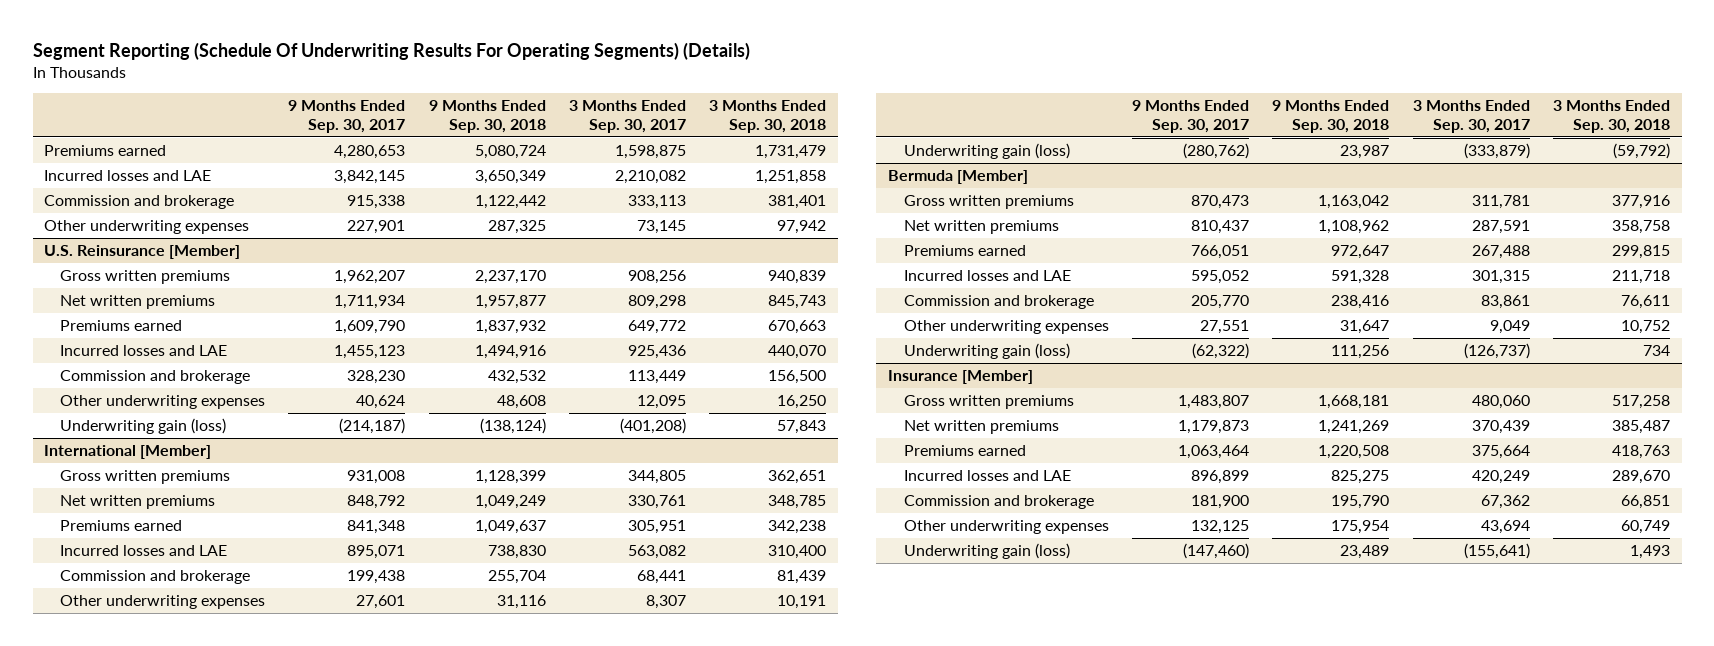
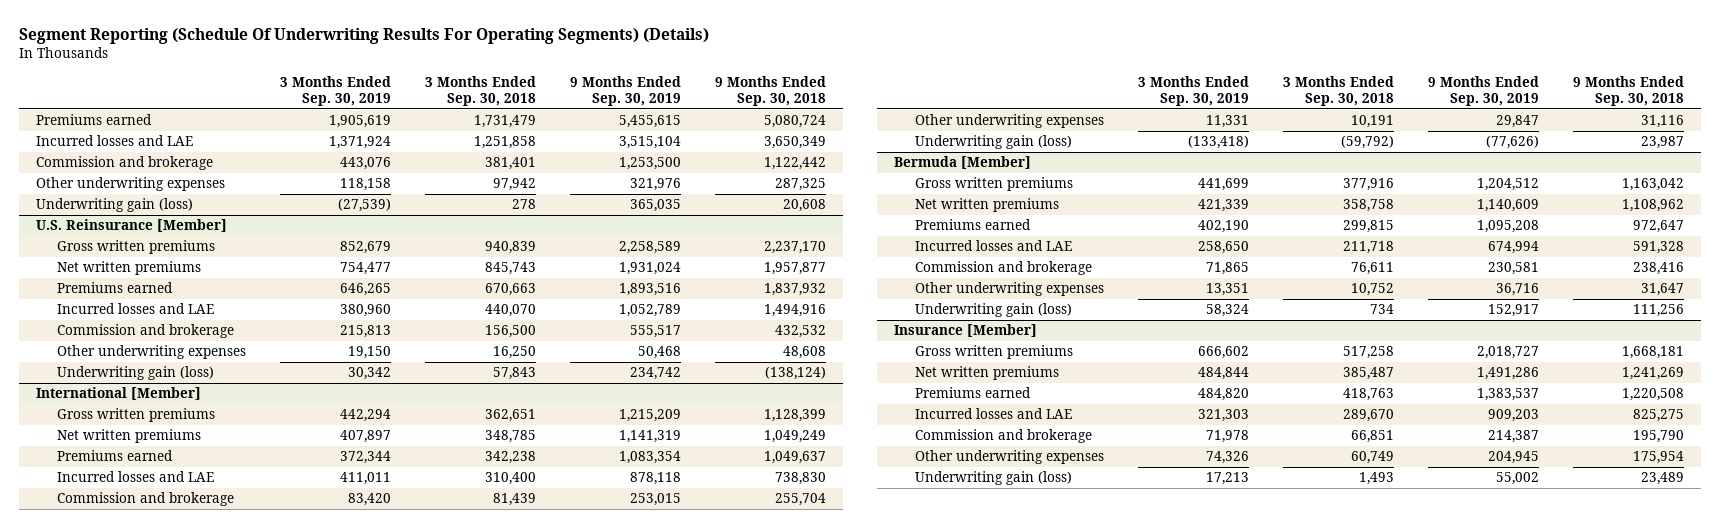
- | 9 Months Ended Sep. 30, 2017 | 9 Months Ended Sep. 30, 2018 | 3 Months Ended Sep. 30, 2017 | 3 Months Ended Sep. 30, 2018
+ | 3 Months Ended Sep. 30, 2019 | 3 Months Ended Sep. 30, 2018 | 9 Months Ended Sep. 30, 2019 | 9 Months Ended Sep. 30, 2018
+ Underwriting gain (loss) | (27,539) | 278 | 365,035 | 20,608

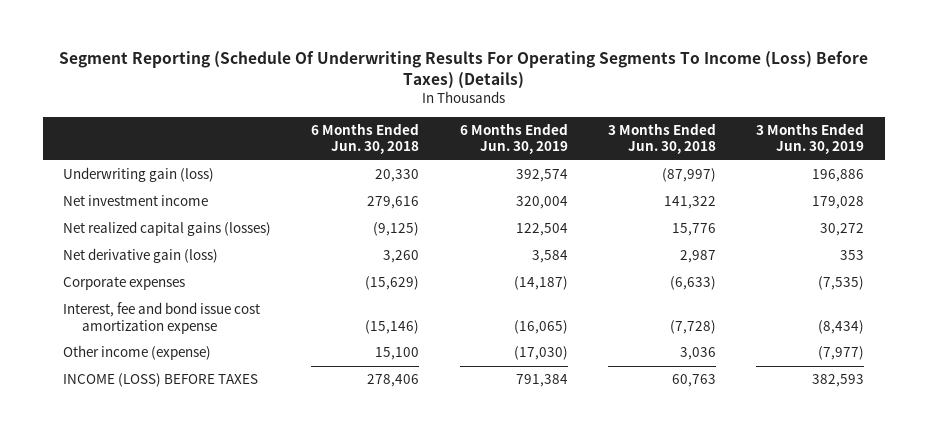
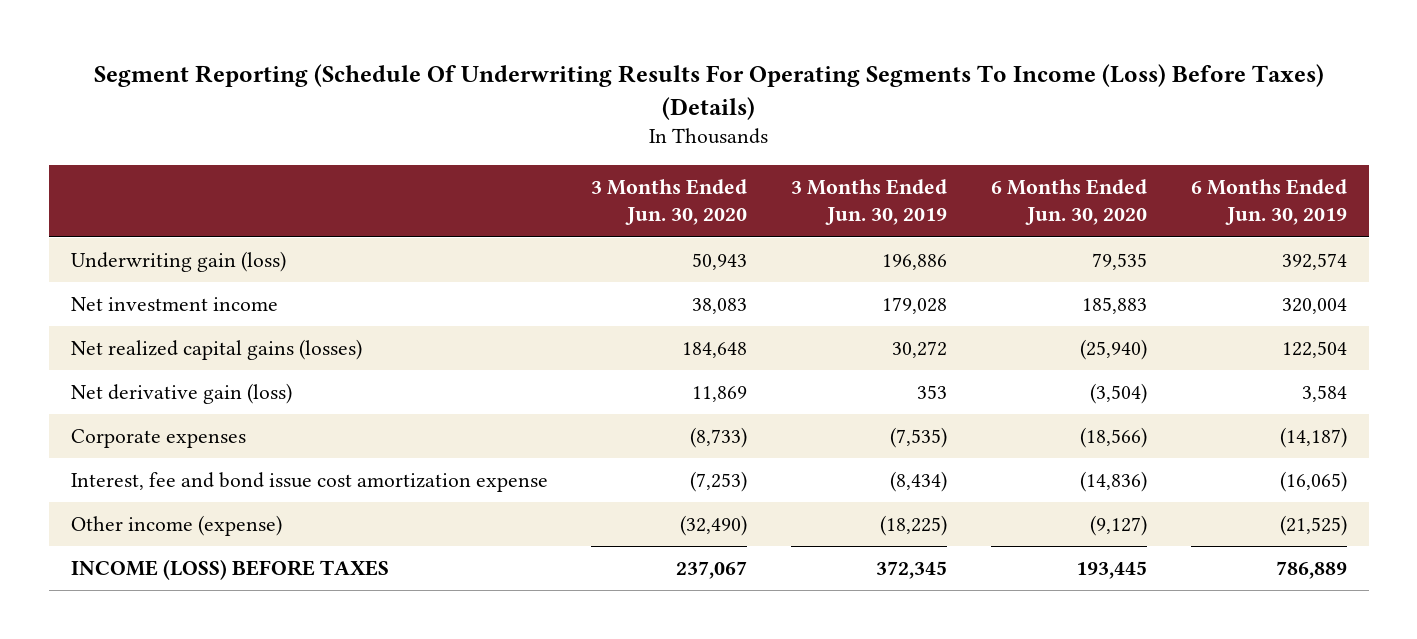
- | 6 Months Ended Jun. 30, 2018 | 6 Months Ended Jun. 30, 2019 | 3 Months Ended Jun. 30, 2018 | 3 Months Ended Jun. 30, 2019
+ | 3 Months Ended Jun. 30, 2020 | 3 Months Ended Jun. 30, 2019 | 6 Months Ended Jun. 30, 2020 | 6 Months Ended Jun. 30, 2019
- Other income (expense) | 15,100 | (17,030) | 3,036 | (7,977)
- INCOME (LOSS) BEFORE TAXES | 278,406 | 791,384 | 60,763 | 382,593
+ Other income (expense) | (32,490) | (18,225) | (9,127) | (21,525)
+ INCOME (LOSS) BEFORE TAXES | 237,067 | 372,345 | 193,445 | 786,889

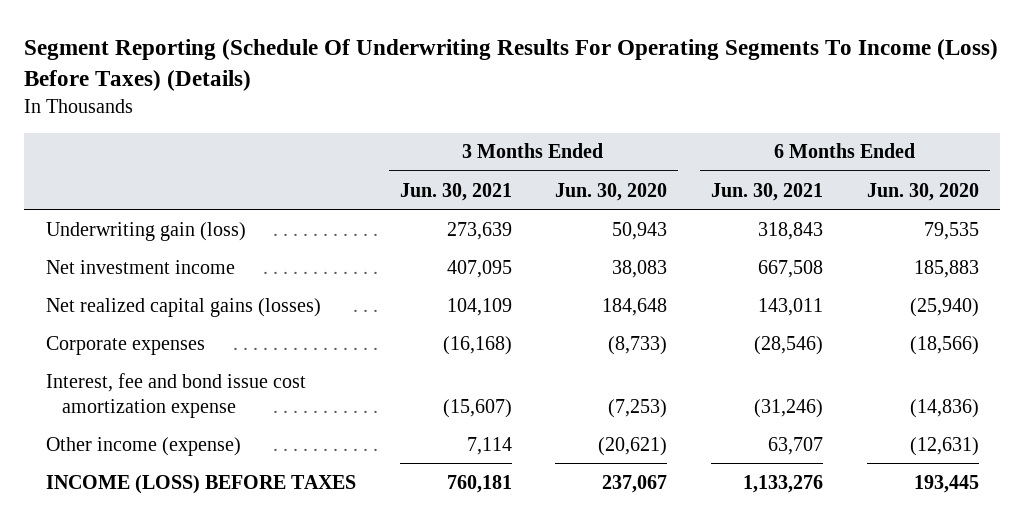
- | 3 Months Ended Jun. 30, 2020 | 3 Months Ended Jun. 30, 2019 | 6 Months Ended Jun. 30, 2020 | 6 Months Ended Jun. 30, 2019
+ | 3 Months Ended Jun. 30, 2021 | 3 Months Ended Jun. 30, 2020 | 6 Months Ended Jun. 30, 2021 | 6 Months Ended Jun. 30, 2020
- Net derivative gain (loss) | 11,869 | 353 | (3,504) | 3,584
- Other income (expense) | (32,490) | (18,225) | (9,127) | (21,525)
+ Other income (expense) | 7,114 | (20,621) | 63,707 | (12,631)

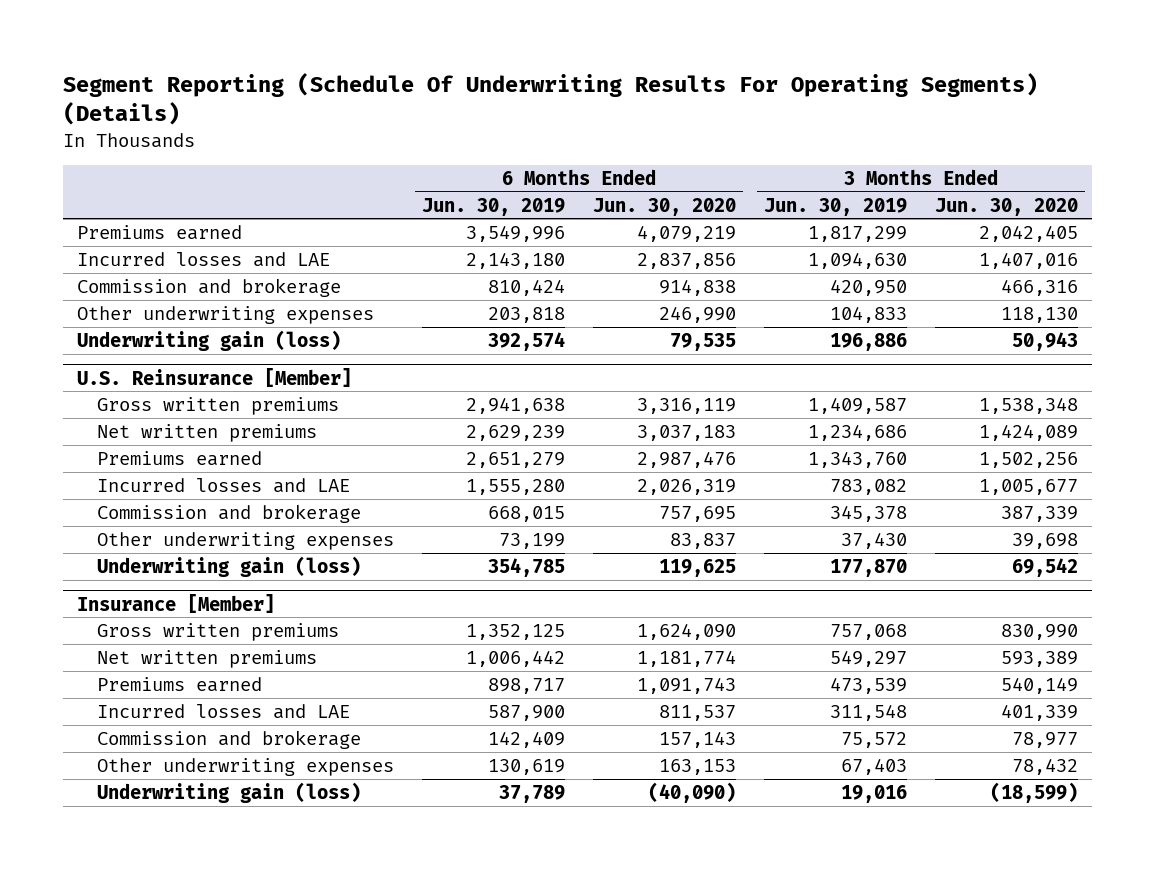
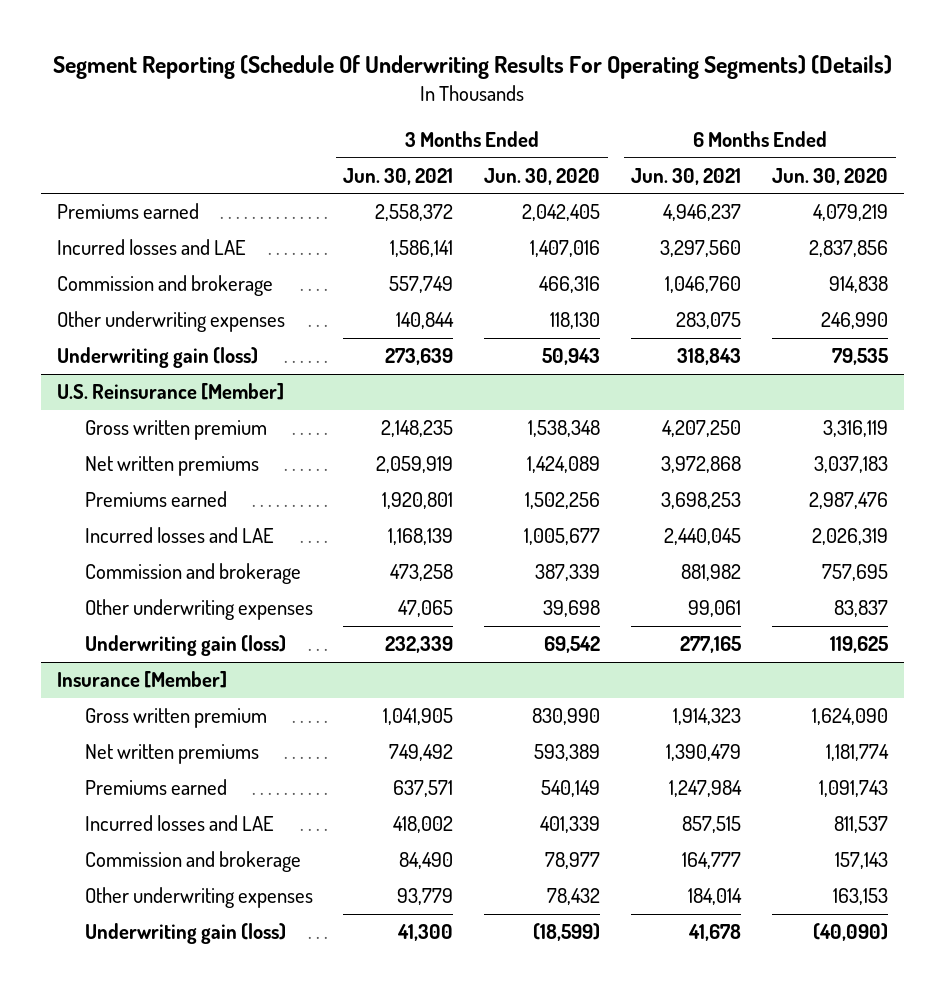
- | 6 Months Ended Jun. 30, 2019 | 6 Months Ended Jun. 30, 2020 | 3 Months Ended Jun. 30, 2019 | 3 Months Ended Jun. 30, 2020
+ | 3 Months Ended Jun. 30, 2021 | 3 Months Ended Jun. 30, 2020 | 6 Months Ended Jun. 30, 2021 | 6 Months Ended Jun. 30, 2020
@ U.S. Reinsurance [Member]
- Gross written premiums | 2,941,638 | 3,316,119 | 1,409,587 | 1,538,348
+ Gross written premium | 2,148,235 | 1,538,348 | 4,207,250 | 3,316,119
@ Insurance [Member]
- Gross written premiums | 1,352,125 | 1,624,090 | 757,068 | 830,990
+ Gross written premium | 1,041,905 | 830,990 | 1,914,323 | 1,624,090

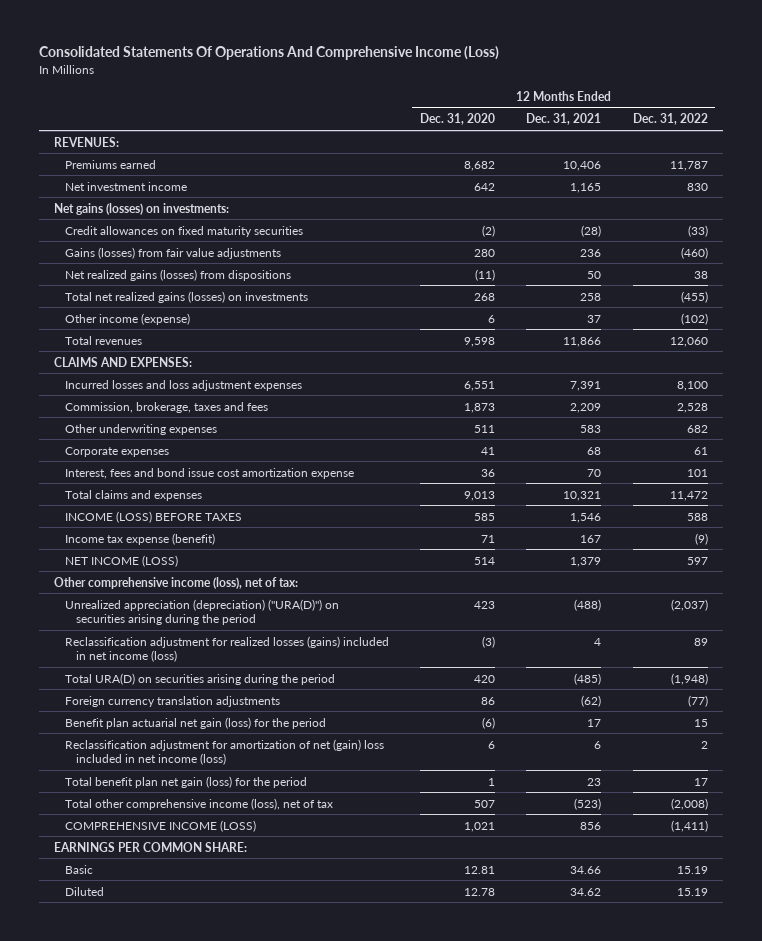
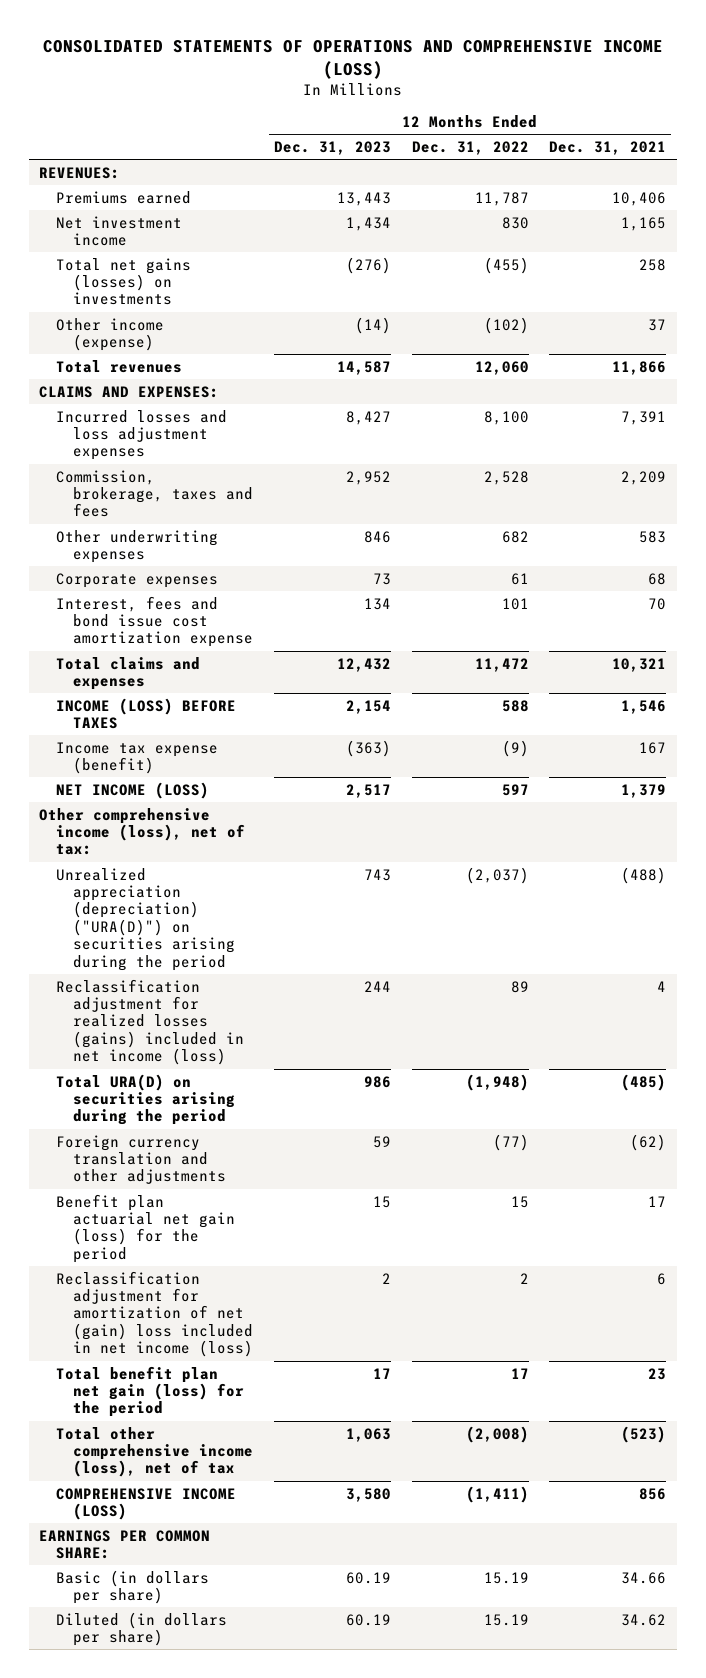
- Consolidated Statements Of Operations And Comprehensive Income (Loss)
+ CONSOLIDATED STATEMENTS OF OPERATIONS AND COMPREHENSIVE INCOME (LOSS)
- | 12 Months Ended Dec. 31, 2020 | 12 Months Ended Dec. 31, 2021 | 12 Months Ended Dec. 31, 2022
+ | 12 Months Ended Dec. 31, 2023 | 12 Months Ended Dec. 31, 2022 | 12 Months Ended Dec. 31, 2021
- Net gains (losses) on investments:
- Credit allowances on fixed maturity securities | (2) | (28) | (33)
- Gains (losses) from fair value adjustments | 280 | 236 | (460)
- Net realized gains (losses) from dispositions | (11) | 50 | 38
- Total net realized gains (losses) on investments | 268 | 258 | (455)
+ Total net gains (losses) on investments | (276) | (455) | 258
- Foreign currency translation adjustments | 86 | (62) | (77)
+ Foreign currency translation and other adjustments | 59 | (77) | (62)
- Basic | 12.81 | 34.66 | 15.19
- Diluted | 12.78 | 34.62 | 15.19
+ Basic (in dollars per share) | 60.19 | 15.19 | 34.66
+ Diluted (in dollars per share) | 60.19 | 15.19 | 34.62

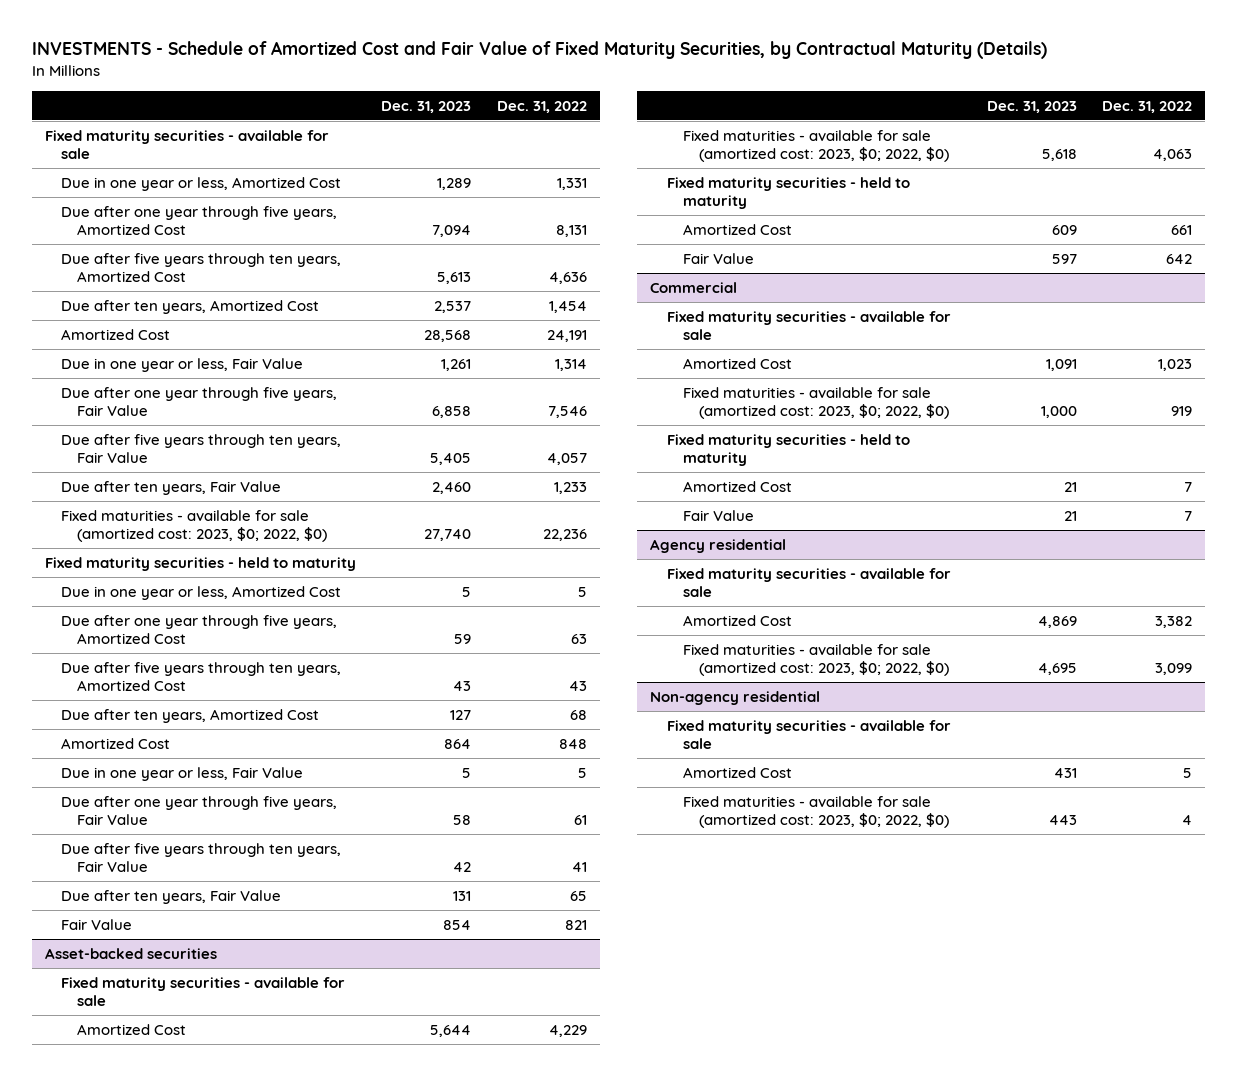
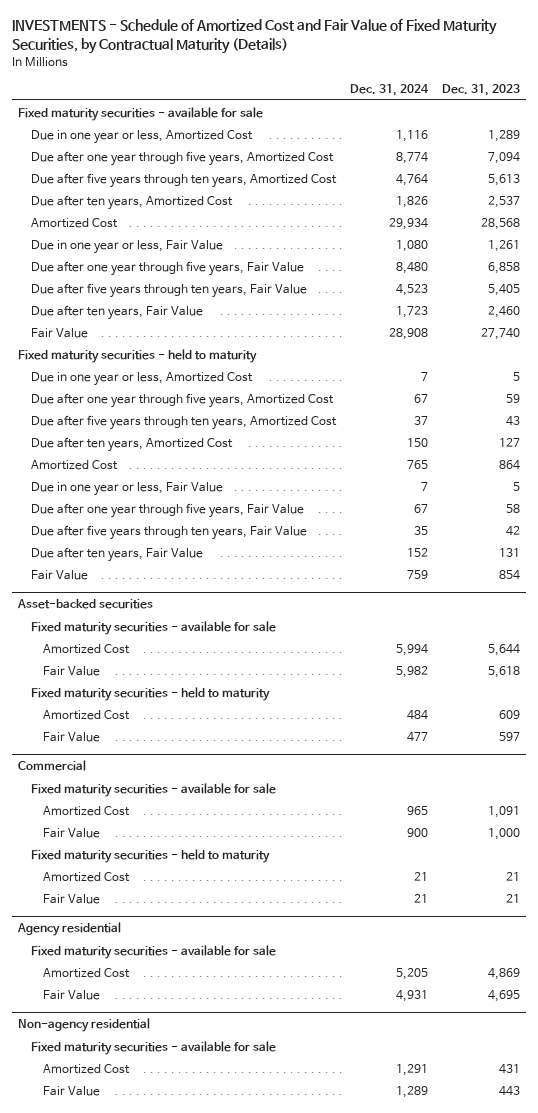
- | Dec. 31, 2023 | Dec. 31, 2022
+ | Dec. 31, 2024 | Dec. 31, 2023
- Fixed maturities - available for sale (amortized cost: 2023, $0; 2022, $0) | 27,740 | 22,236
+ Fair Value | 28,908 | 27,740
@ Asset-backed securities
- Fixed maturities - available for sale (amortized cost: 2023, $0; 2022, $0) | 5,618 | 4,063
+ Fair Value | 5,982 | 5,618
@ Commercial
- Fixed maturities - available for sale (amortized cost: 2023, $0; 2022, $0) | 1,000 | 919
+ Fair Value | 900 | 1,000
@ Agency residential
- Fixed maturities - available for sale (amortized cost: 2023, $0; 2022, $0) | 4,695 | 3,099
+ Fair Value | 4,931 | 4,695
@ Non-agency residential
- Fixed maturities - available for sale (amortized cost: 2023, $0; 2022, $0) | 443 | 4
+ Fair Value | 1,289 | 443

